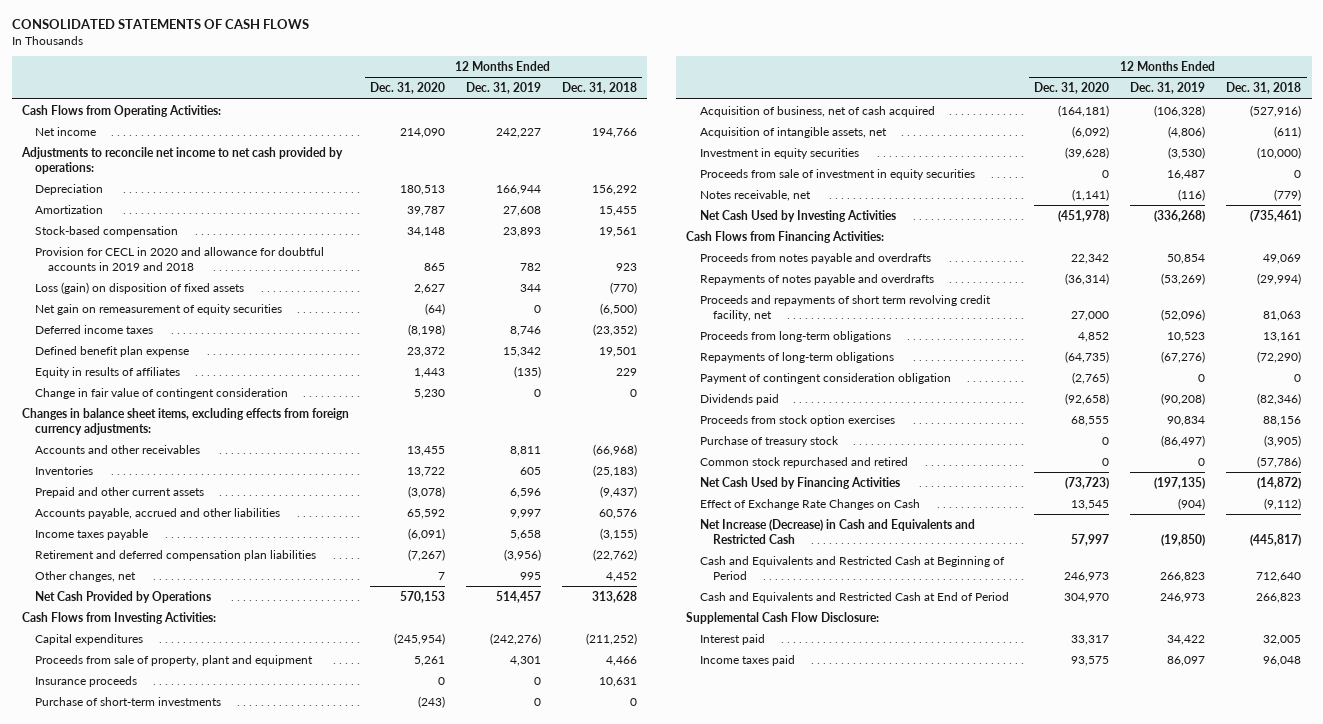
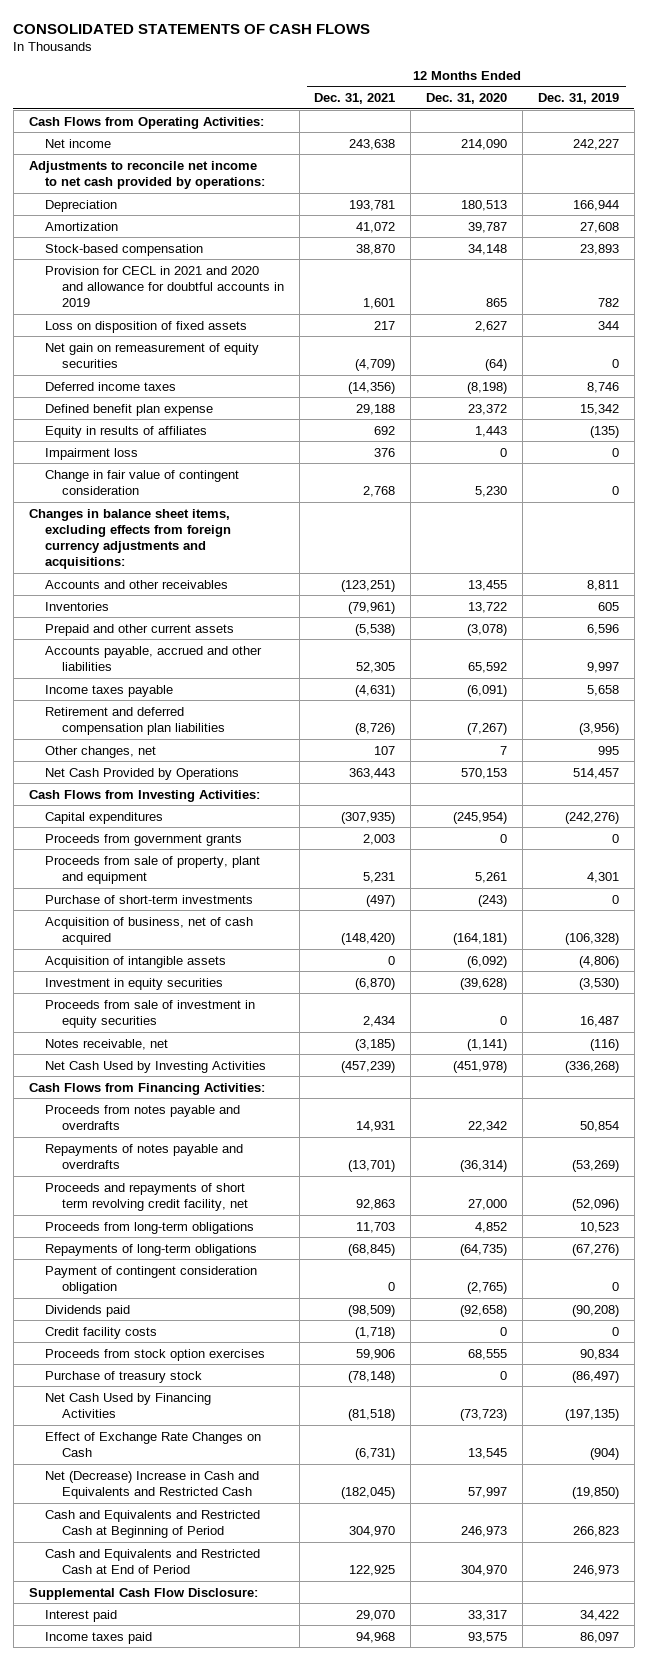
- | 12 Months Ended Dec. 31, 2020 | 12 Months Ended Dec. 31, 2019 | 12 Months Ended Dec. 31, 2018
+ | 12 Months Ended Dec. 31, 2021 | 12 Months Ended Dec. 31, 2020 | 12 Months Ended Dec. 31, 2019
- Provision for CECL in 2020 and allowance for doubtful accounts in 2019 and 2018 | 865 | 782 | 923
- Loss (gain) on disposition of fixed assets | 2,627 | 344 | (770)
+ Provision for CECL in 2021 and 2020 and allowance for doubtful accounts in 2019 | 1,601 | 865 | 782
+ Loss on disposition of fixed assets | 217 | 2,627 | 344
+ Impairment loss | 376 | 0 | 0
- Changes in balance sheet items, excluding effects from foreign currency adjustments:
+ Changes in balance sheet items, excluding effects from foreign currency adjustments and acquisitions:
+ Proceeds from government grants | 2,003 | 0 | 0
- Insurance proceeds | 0 | 0 | 10,631
- Acquisition of intangible assets, net | (6,092) | (4,806) | (611)
+ Acquisition of intangible assets | 0 | (6,092) | (4,806)
+ Credit facility costs | (1,718) | 0 | 0
- Common stock repurchased and retired | 0 | 0 | (57,786)
- Net Increase (Decrease) in Cash and Equivalents and Restricted Cash | 57,997 | (19,850) | (445,817)
+ Net (Decrease) Increase in Cash and Equivalents and Restricted Cash | (182,045) | 57,997 | (19,850)

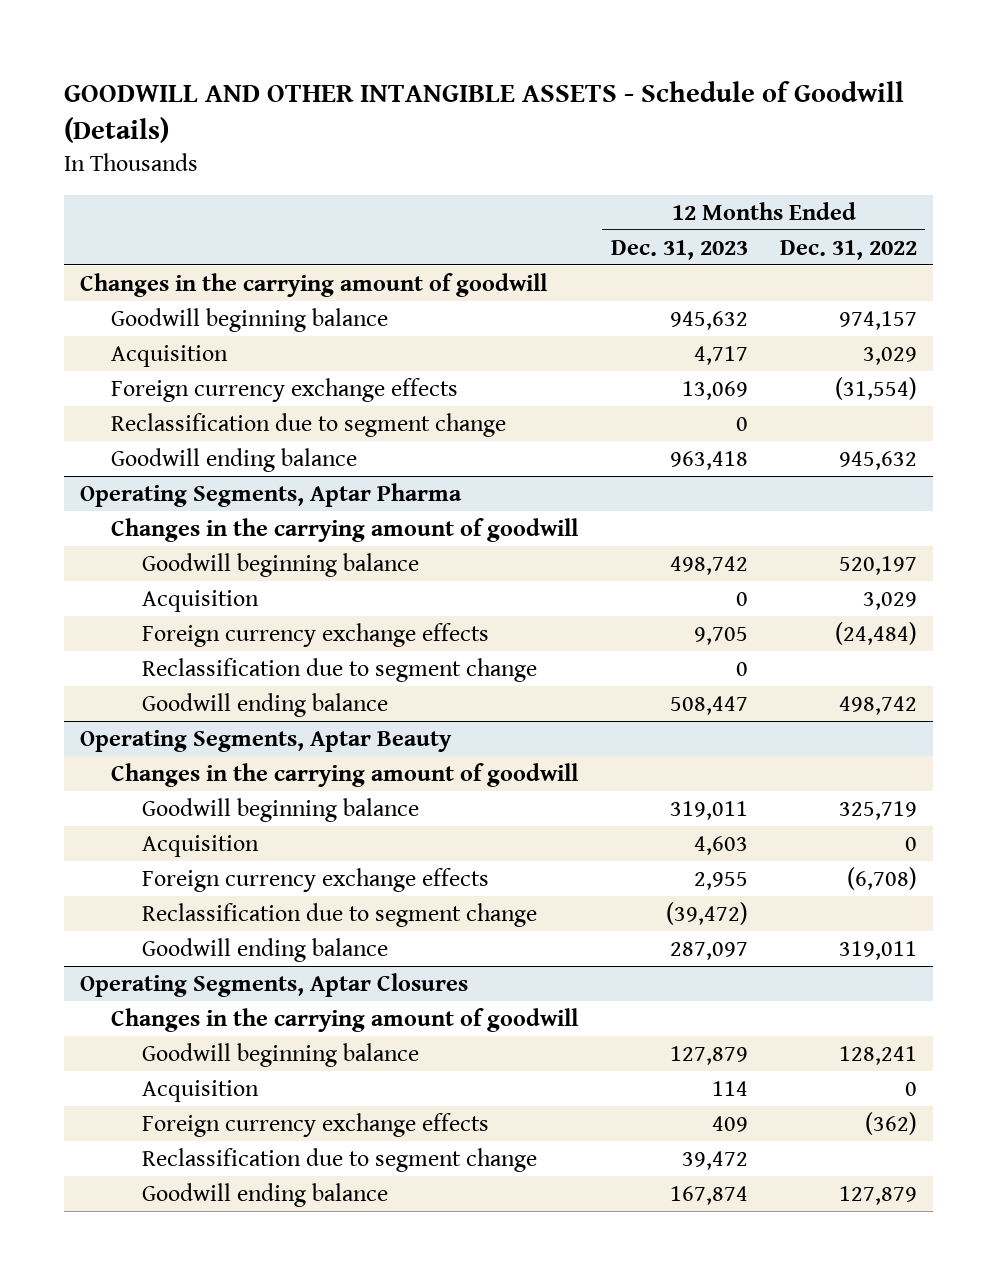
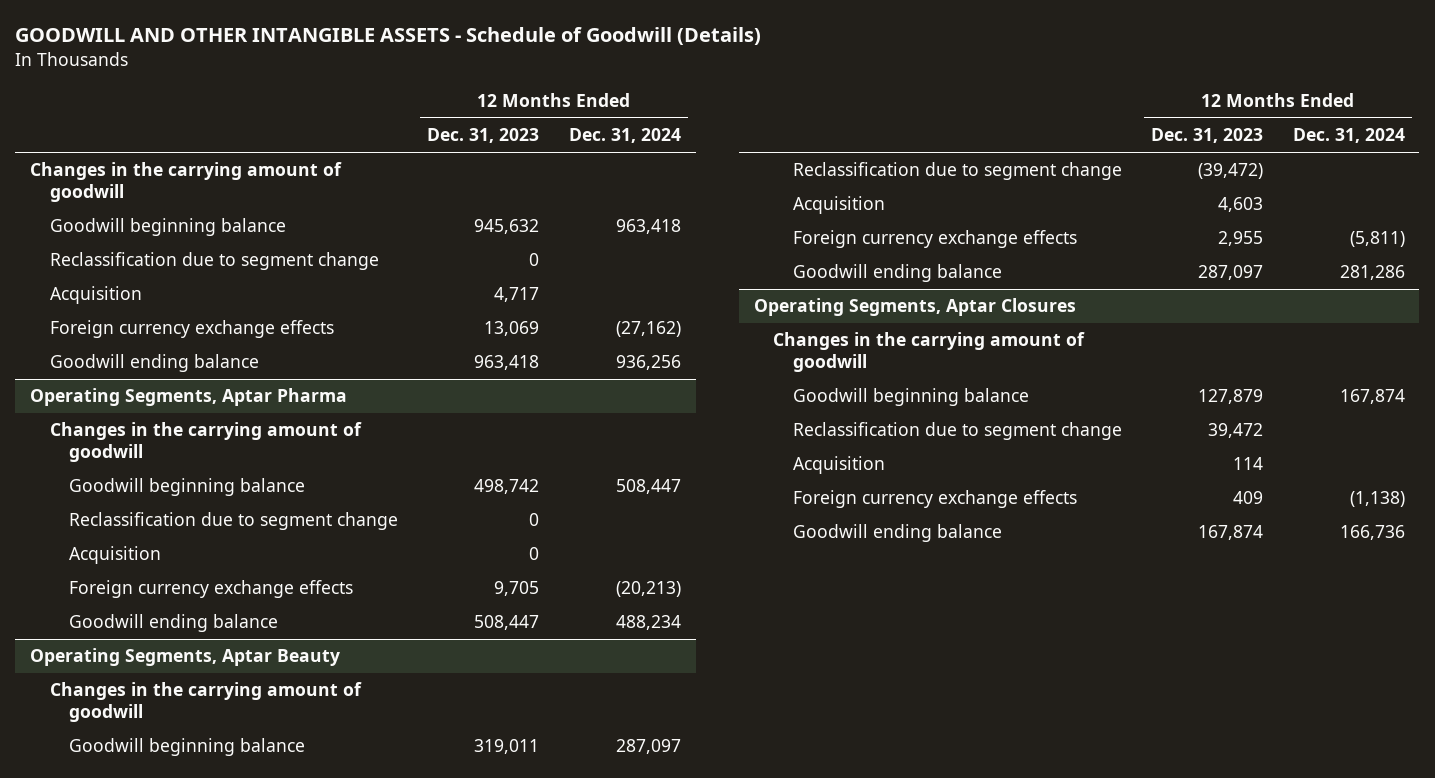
- | 12 Months Ended Dec. 31, 2023 | 12 Months Ended Dec. 31, 2022
+ | 12 Months Ended Dec. 31, 2023 | 12 Months Ended Dec. 31, 2024
moved up: Reclassification due to segment change | 0 |
@ Operating Segments, Aptar Pharma
moved up: Reclassification due to segment change | 0 |
@ Operating Segments, Aptar Beauty
moved up: Reclassification due to segment change | (39,472) |
@ Operating Segments, Aptar Closures
moved up: Reclassification due to segment change | 39,472 |

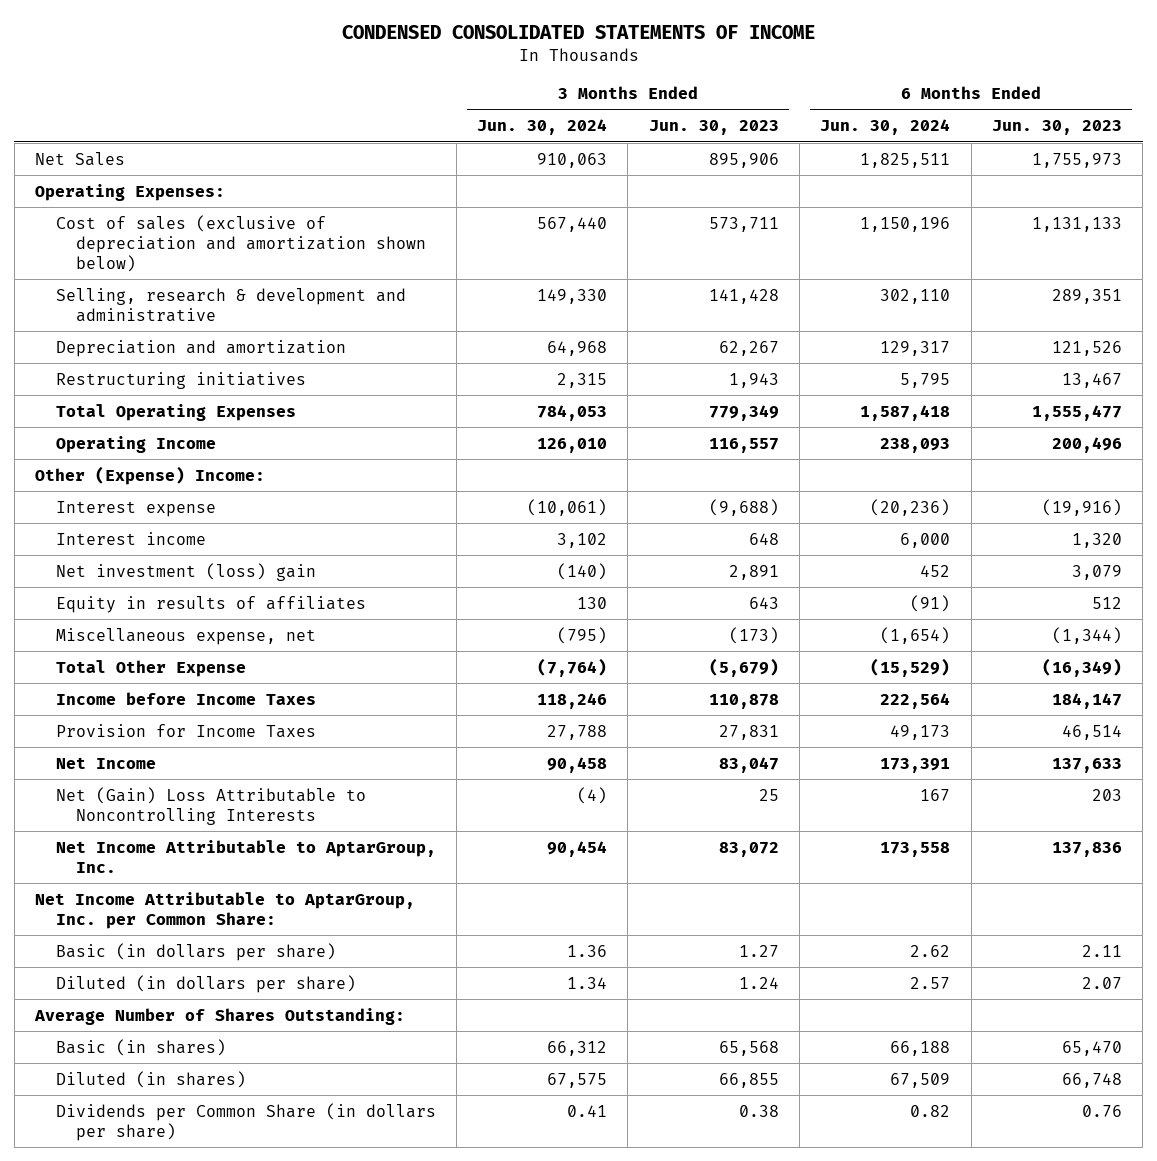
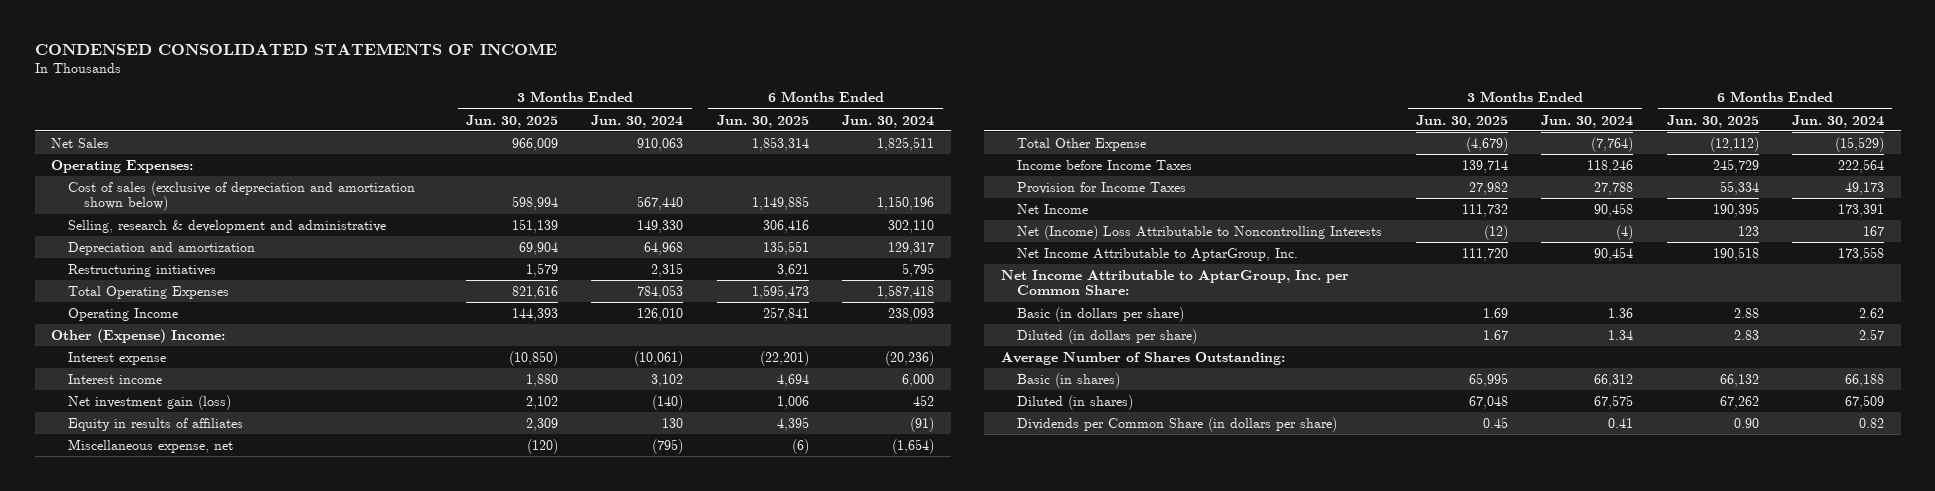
- | 3 Months Ended Jun. 30, 2024 | 3 Months Ended Jun. 30, 2023 | 6 Months Ended Jun. 30, 2024 | 6 Months Ended Jun. 30, 2023
+ | 3 Months Ended Jun. 30, 2025 | 3 Months Ended Jun. 30, 2024 | 6 Months Ended Jun. 30, 2025 | 6 Months Ended Jun. 30, 2024
- Net investment (loss) gain | (140) | 2,891 | 452 | 3,079
+ Net investment gain (loss) | 2,102 | (140) | 1,006 | 452
- Net (Gain) Loss Attributable to Noncontrolling Interests | (4) | 25 | 167 | 203
+ Net (Income) Loss Attributable to Noncontrolling Interests | (12) | (4) | 123 | 167

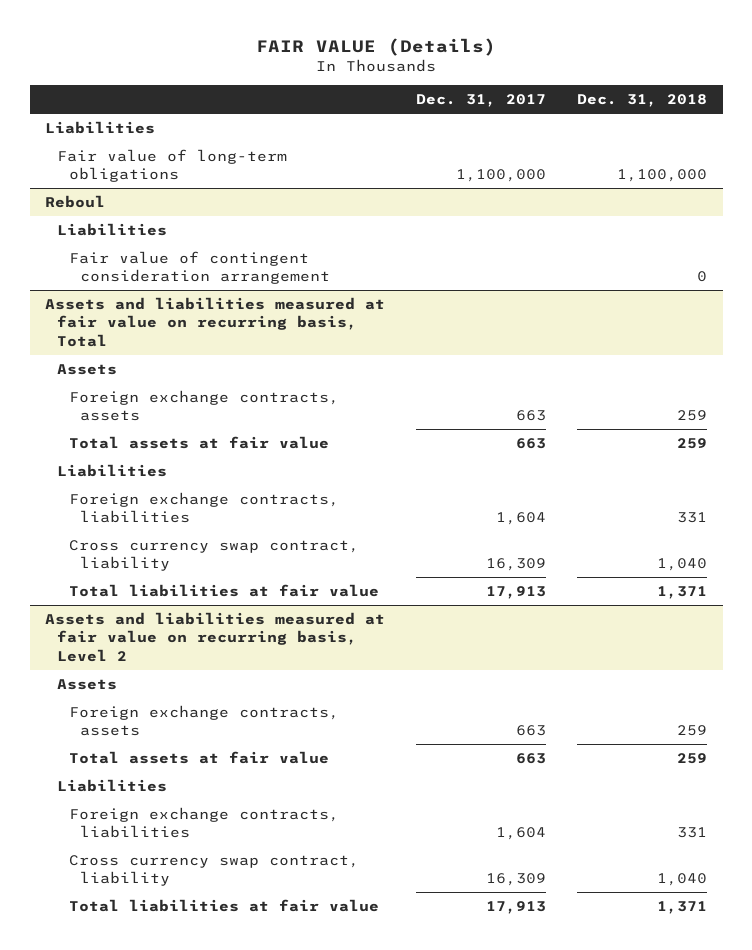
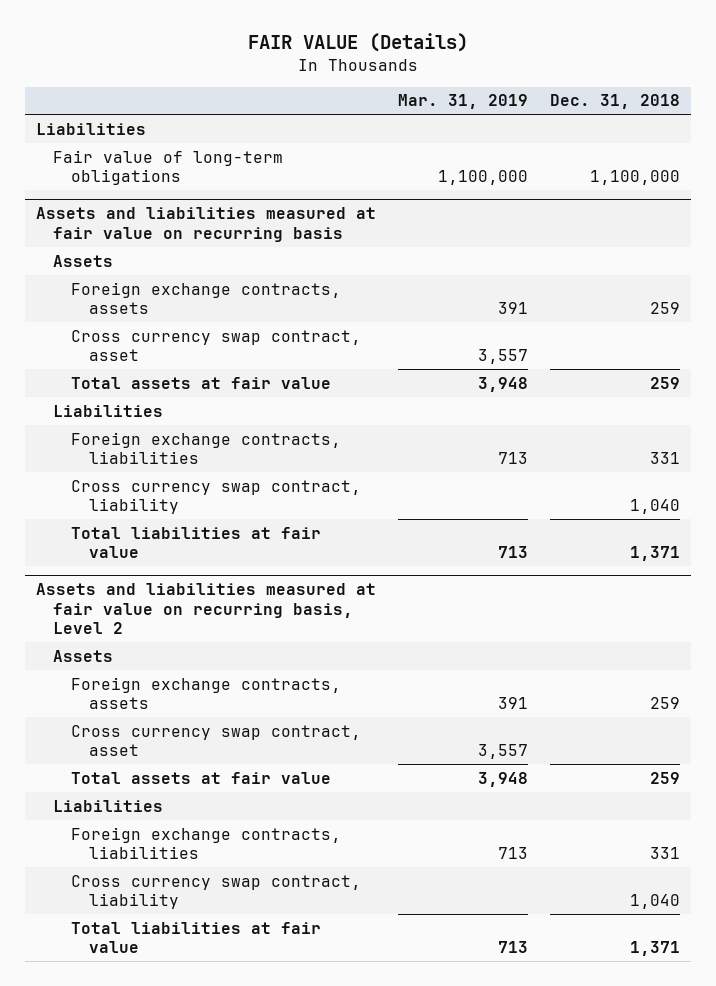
- | Dec. 31, 2017 | Dec. 31, 2018
+ | Mar. 31, 2019 | Dec. 31, 2018
- Reboul
- Liabilities
- Fair value of contingent consideration arrangement | | 0
- Assets and liabilities measured at fair value on recurring basis, Total
+ Assets and liabilities measured at fair value on recurring basis
+ Cross currency swap contract, asset | 3,557 |
@ Assets and liabilities measured at fair value on recurring basis, Level 2
+ Cross currency swap contract, asset | 3,557 |

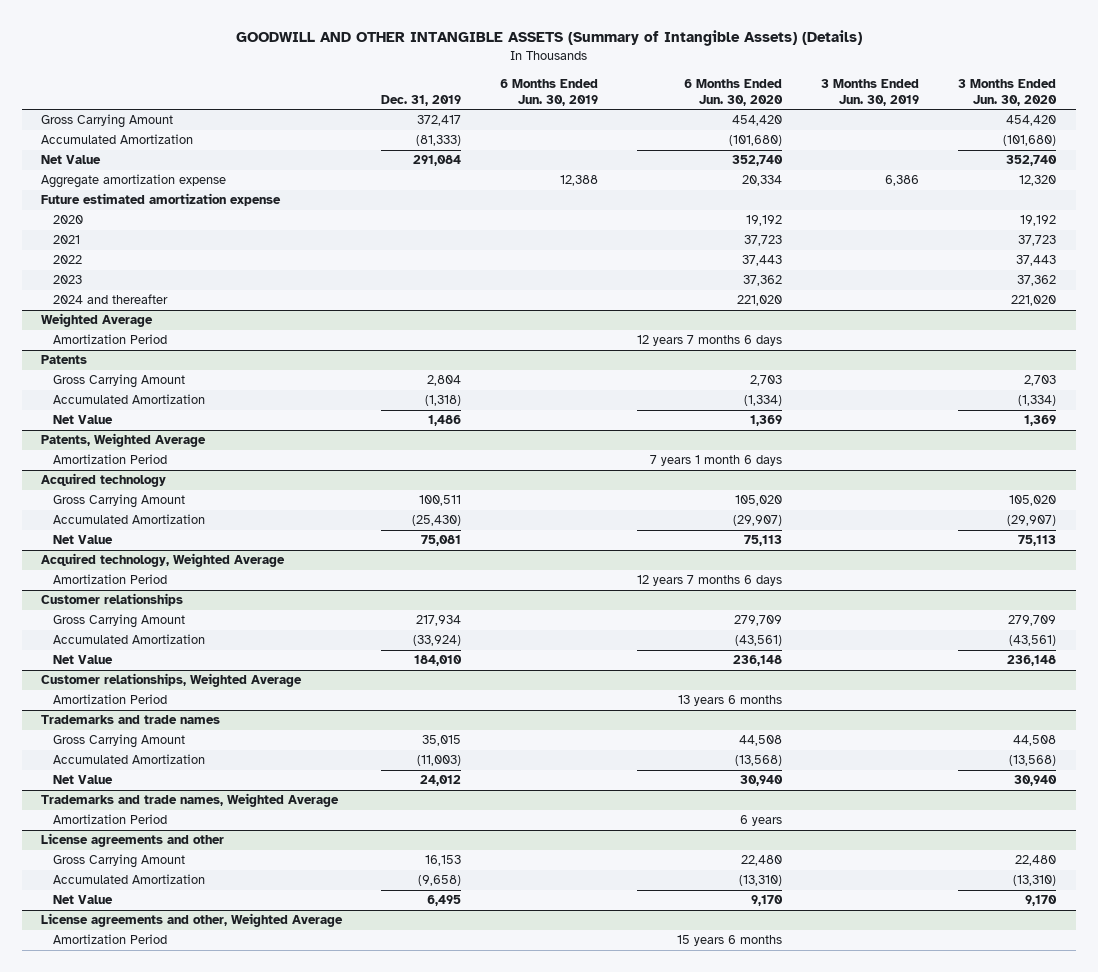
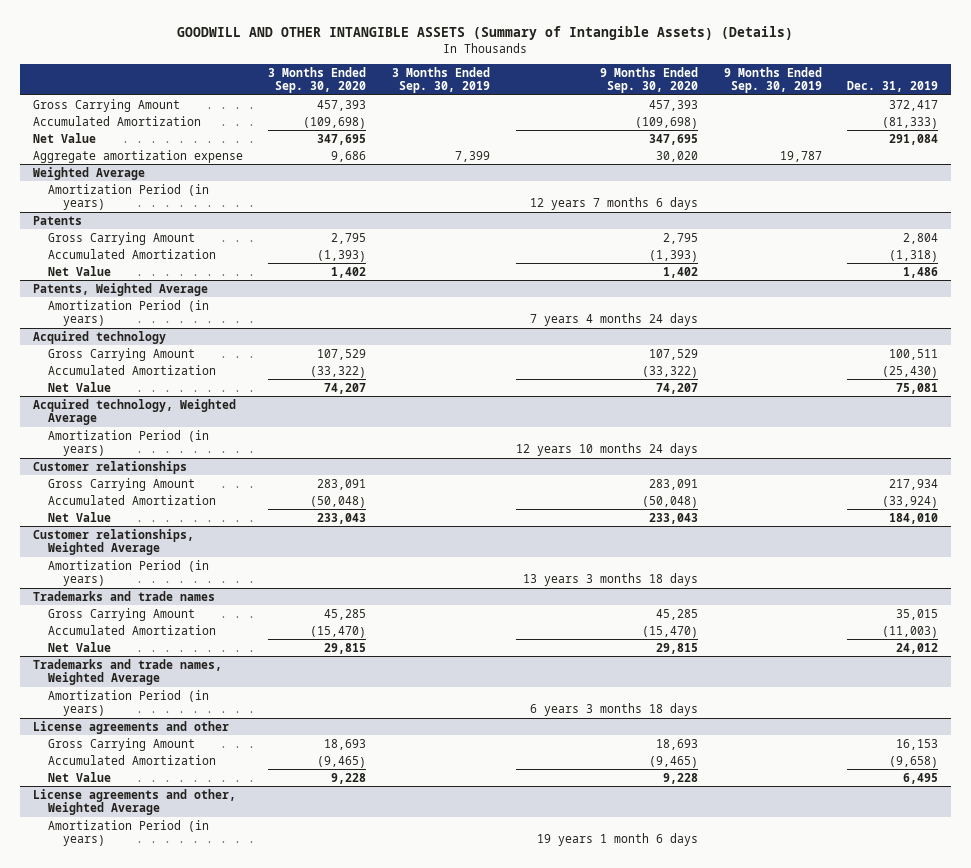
- | Dec. 31, 2019 | 6 Months Ended Jun. 30, 2019 | 6 Months Ended Jun. 30, 2020 | 3 Months Ended Jun. 30, 2019 | 3 Months Ended Jun. 30, 2020
+ | 3 Months Ended Sep. 30, 2020 | 3 Months Ended Sep. 30, 2019 | 9 Months Ended Sep. 30, 2020 | 9 Months Ended Sep. 30, 2019 | Dec. 31, 2019
- Future estimated amortization expense
- 2020 | | | 19,192 | | 19,192
- 2021 | | | 37,723 | | 37,723
- 2022 | | | 37,443 | | 37,443
- 2023 | | | 37,362 | | 37,362
- 2024 and thereafter | | | 221,020 | | 221,020
@ Weighted Average
- Amortization Period | | | 12 years 7 months 6 days | |
+ Amortization Period (in years) | | | 12 years 7 months 6 days | |
@ Patents, Weighted Average
- Amortization Period | | | 7 years 1 month 6 days | |
+ Amortization Period (in years) | | | 7 years 4 months 24 days | |
@ Acquired technology, Weighted Average
- Amortization Period | | | 12 years 7 months 6 days | |
+ Amortization Period (in years) | | | 12 years 10 months 24 days | |
@ Customer relationships, Weighted Average
- Amortization Period | | | 13 years 6 months | |
+ Amortization Period (in years) | | | 13 years 3 months 18 days | |
@ Trademarks and trade names, Weighted Average
- Amortization Period | | | 6 years | |
+ Amortization Period (in years) | | | 6 years 3 months 18 days | |
@ License agreements and other, Weighted Average
- Amortization Period | | | 15 years 6 months | |
+ Amortization Period (in years) | | | 19 years 1 month 6 days | |

